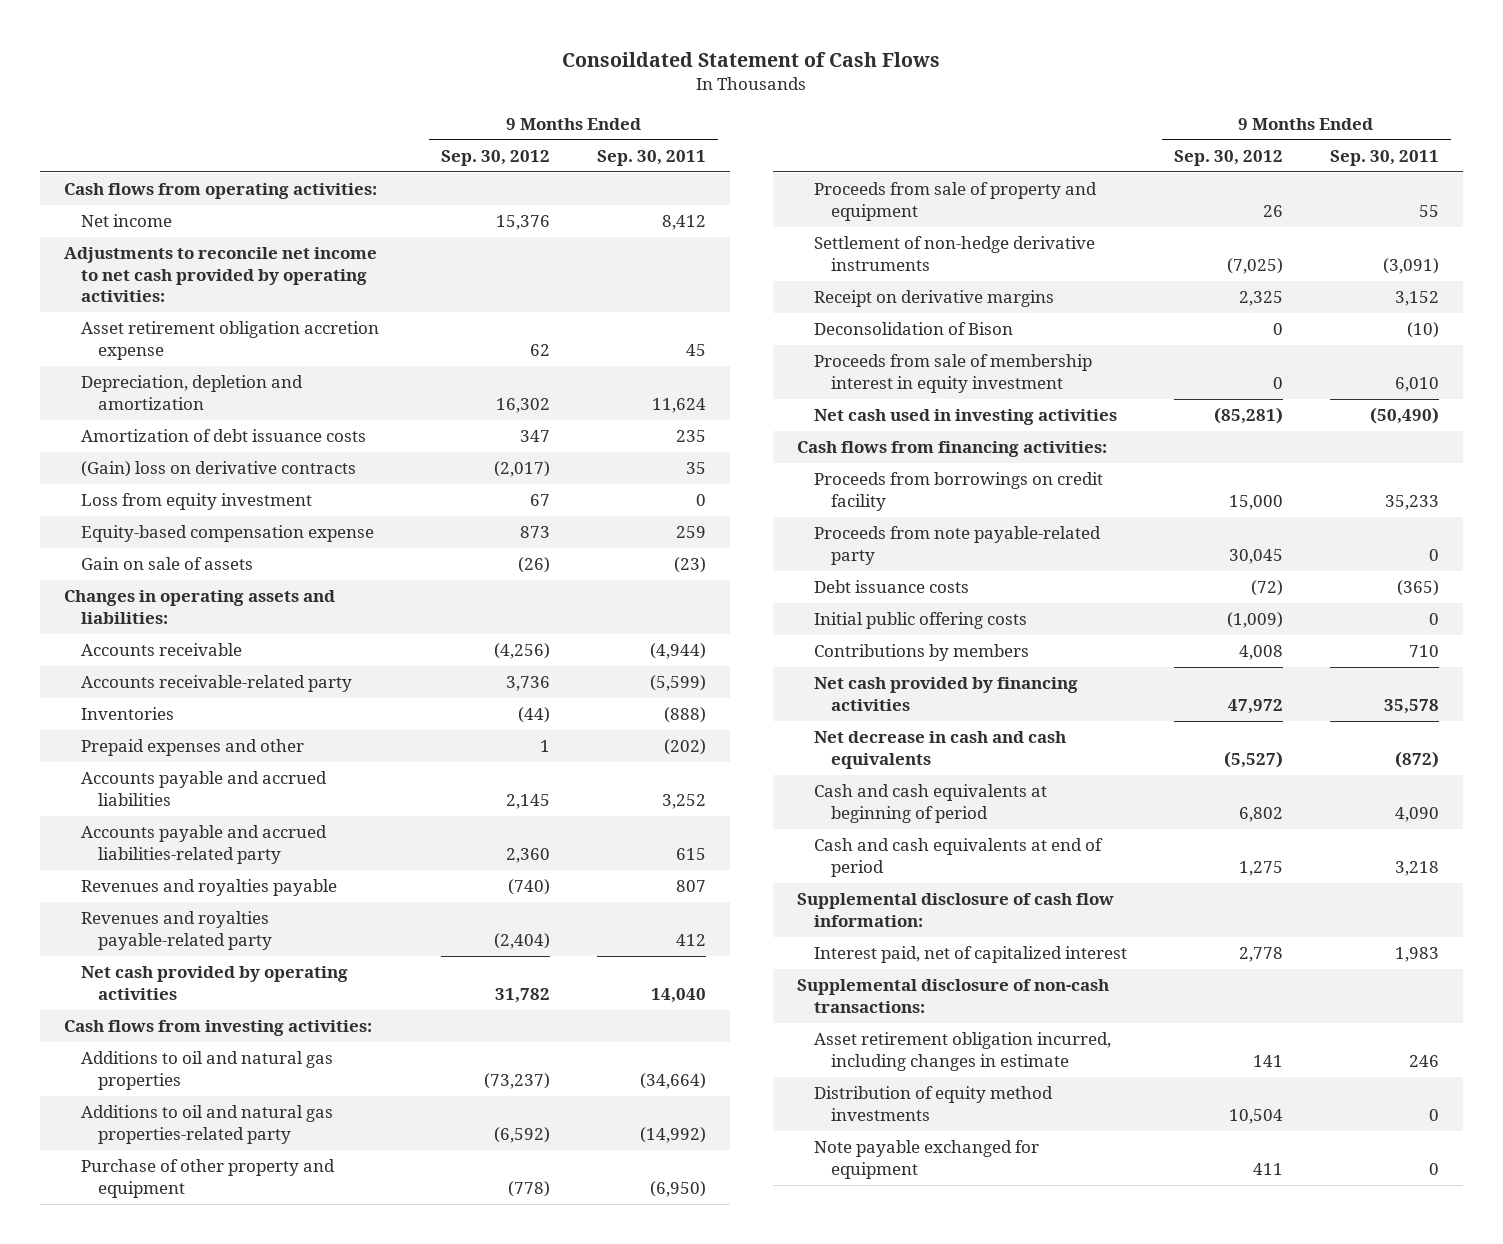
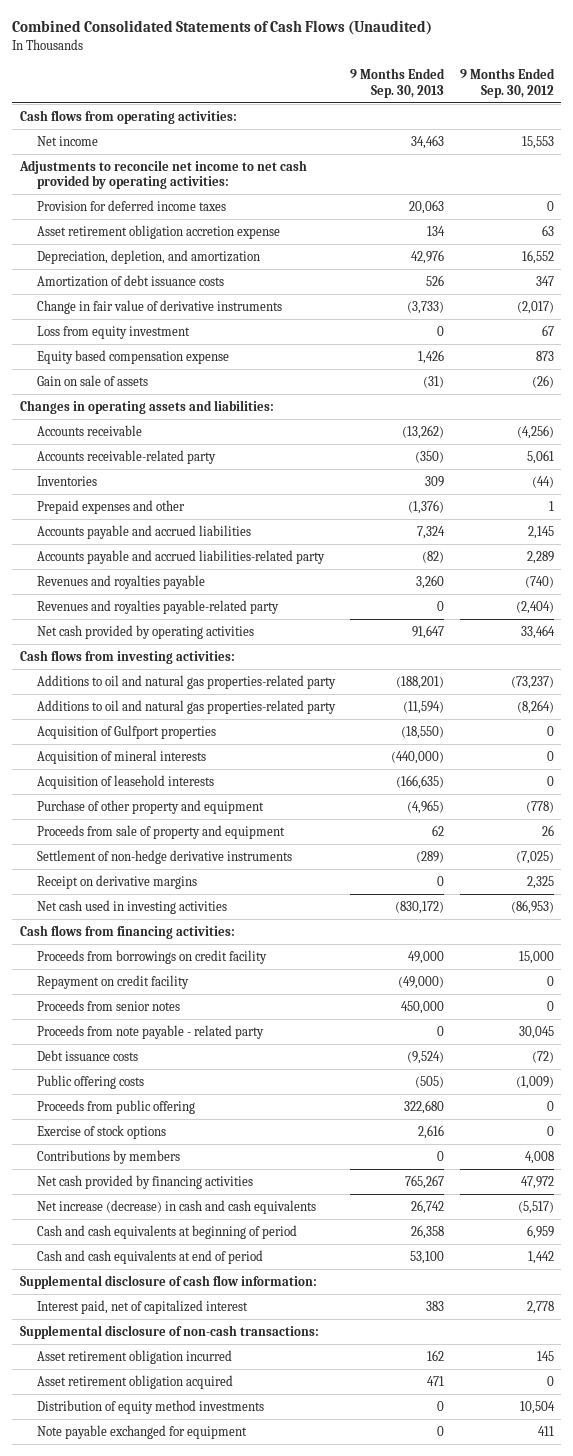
- Consoildated Statement of Cash Flows
+ Combined Consolidated Statements of Cash Flows (Unaudited)
- | 9 Months Ended Sep. 30, 2012 | 9 Months Ended Sep. 30, 2011
+ | 9 Months Ended Sep. 30, 2013 | 9 Months Ended Sep. 30, 2012
- Net income | 15,376 | 8,412
+ Net income | 34,463 | 15,553
- Asset retirement obligation accretion expense | 62 | 45
- Depreciation, depletion and amortization | 16,302 | 11,624
+ Provision for deferred income taxes | 20,063 | 0
+ Asset retirement obligation accretion expense | 134 | 63
+ Depreciation, depletion, and amortization | 42,976 | 16,552
- (Gain) loss on derivative contracts | (2,017) | 35
+ Change in fair value of derivative instruments | (3,733) | (2,017)
- Equity-based compensation expense | 873 | 259
+ Equity based compensation expense | 1,426 | 873
- Accounts receivable-related party | 3,736 | (5,599)
+ Accounts receivable-related party | (350) | 5,061
- Accounts payable and accrued liabilities-related party | 2,360 | 615
+ Accounts payable and accrued liabilities-related party | (82) | 2,289
- Net cash provided by operating activities | 31,782 | 14,040
+ Net cash provided by operating activities | 91,647 | 33,464
- Additions to oil and natural gas properties | (73,237) | (34,664)
- Additions to oil and natural gas properties-related party | (6,592) | (14,992)
+ Additions to oil and natural gas properties-related party | (188,201) | (73,237)
+ Additions to oil and natural gas properties-related party | (11,594) | (8,264)
+ Acquisition of Gulfport properties | (18,550) | 0
+ Acquisition of mineral interests | (440,000) | 0
+ Acquisition of leasehold interests | (166,635) | 0
- Deconsolidation of Bison | 0 | (10)
- Proceeds from sale of membership interest in equity investment | 0 | 6,010
- Net cash used in investing activities | (85,281) | (50,490)
+ Net cash used in investing activities | (830,172) | (86,953)
- Proceeds from note payable-related party | 30,045 | 0
+ Repayment on credit facility | (49,000) | 0
+ Proceeds from senior notes | 450,000 | 0
+ Proceeds from note payable - related party | 0 | 30,045
- Initial public offering costs | (1,009) | 0
+ Public offering costs | (505) | (1,009)
+ Proceeds from public offering | 322,680 | 0
+ Exercise of stock options | 2,616 | 0
- Net decrease in cash and cash equivalents | (5,527) | (872)
- Cash and cash equivalents at beginning of period | 6,802 | 4,090
- Cash and cash equivalents at end of period | 1,275 | 3,218
+ Net increase (decrease) in cash and cash equivalents | 26,742 | (5,517)
+ Cash and cash equivalents at beginning of period | 26,358 | 6,959
+ Cash and cash equivalents at end of period | 53,100 | 1,442
- Asset retirement obligation incurred, including changes in estimate | 141 | 246
+ Asset retirement obligation incurred | 162 | 145
+ Asset retirement obligation acquired | 471 | 0

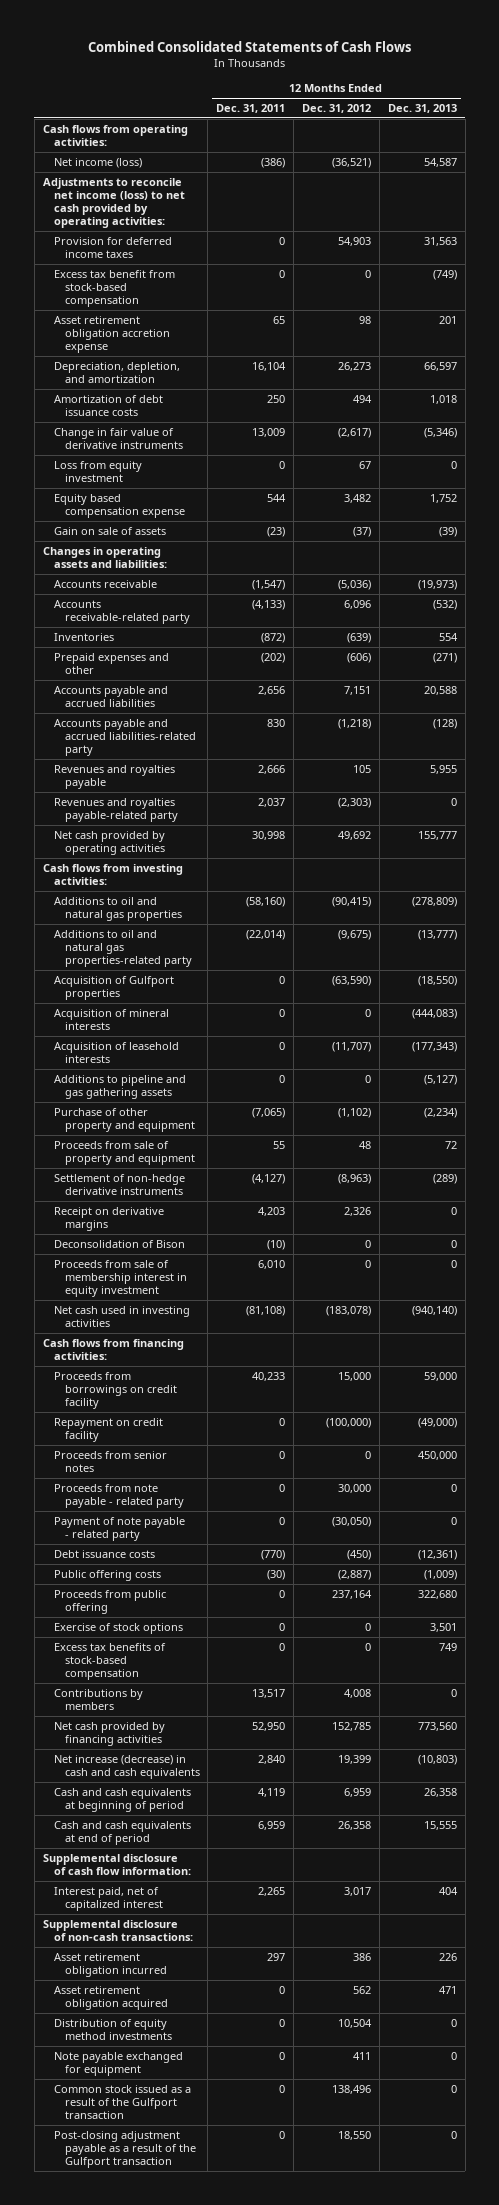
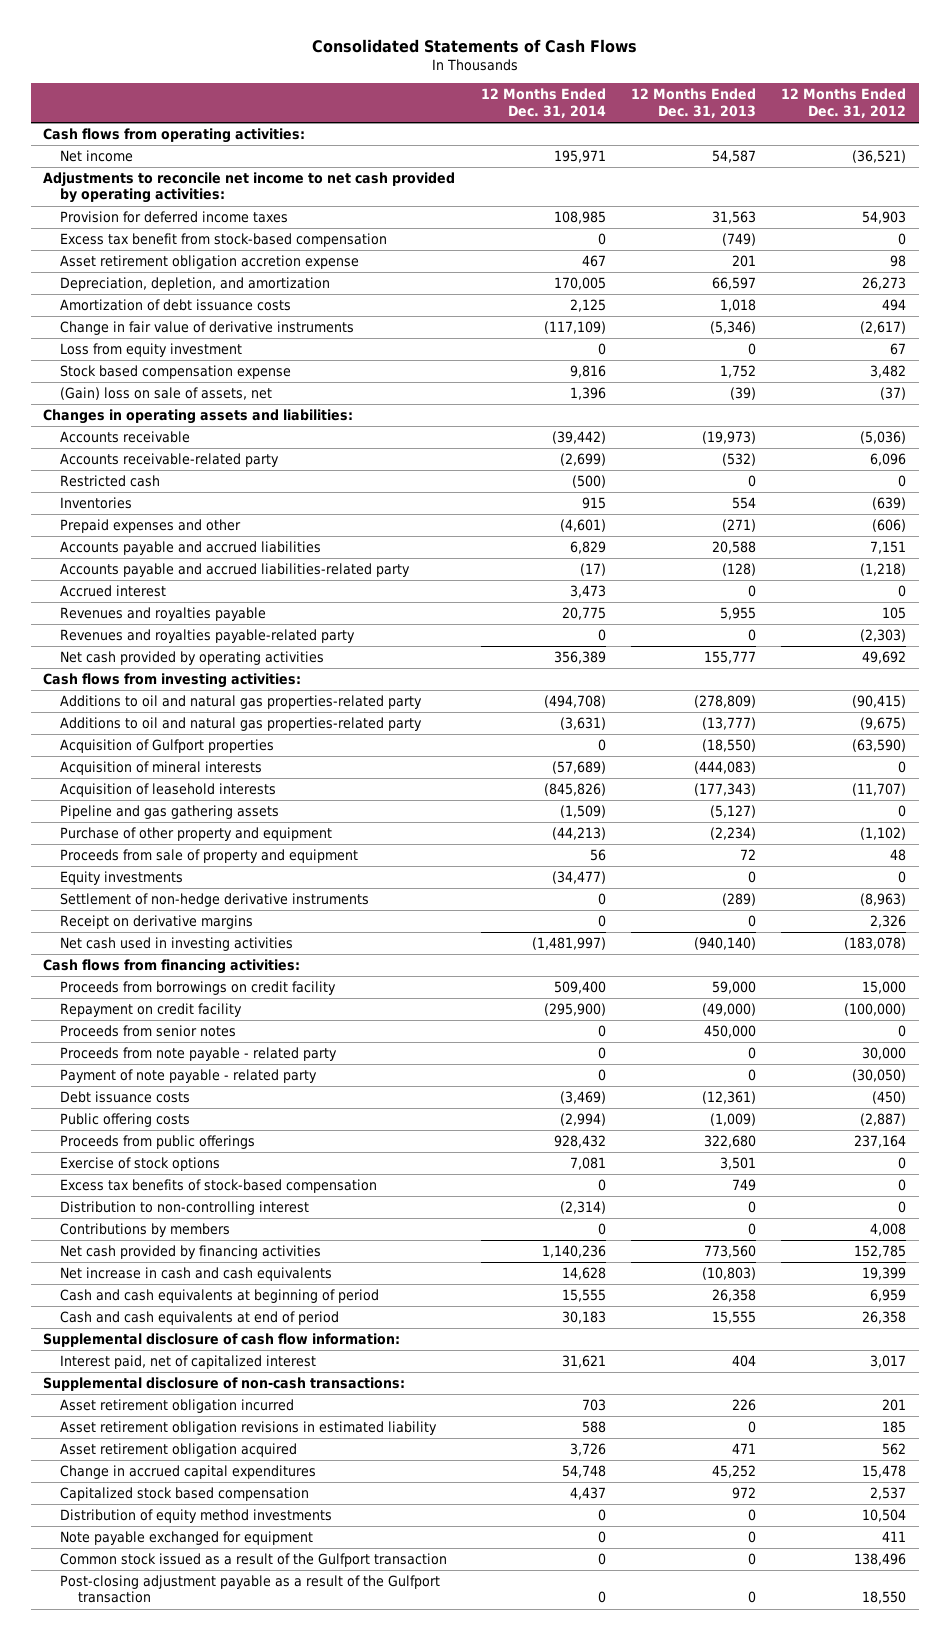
- Combined Consolidated Statements of Cash Flows
+ Consolidated Statements of Cash Flows
- | 12 Months Ended Dec. 31, 2011 | 12 Months Ended Dec. 31, 2012 | 12 Months Ended Dec. 31, 2013
+ | 12 Months Ended Dec. 31, 2014 | 12 Months Ended Dec. 31, 2013 | 12 Months Ended Dec. 31, 2012
- Net income (loss) | (386) | (36,521) | 54,587
- Adjustments to reconcile net income (loss) to net cash provided by operating activities:
+ Net income | 195,971 | 54,587 | (36,521)
+ Adjustments to reconcile net income to net cash provided by operating activities:
- Equity based compensation expense | 544 | 3,482 | 1,752
- Gain on sale of assets | (23) | (37) | (39)
+ Stock based compensation expense | 9,816 | 1,752 | 3,482
+ (Gain) loss on sale of assets, net | 1,396 | (39) | (37)
+ Restricted cash | (500) | 0 | 0
+ Accrued interest | 3,473 | 0 | 0
- Additions to oil and natural gas properties | (58,160) | (90,415) | (278,809)
+ Additions to oil and natural gas properties-related party | (494,708) | (278,809) | (90,415)
- Additions to pipeline and gas gathering assets | 0 | 0 | (5,127)
+ Pipeline and gas gathering assets | (1,509) | (5,127) | 0
+ Equity investments | (34,477) | 0 | 0
- Deconsolidation of Bison | (10) | 0 | 0
- Proceeds from sale of membership interest in equity investment | 6,010 | 0 | 0
- Proceeds from public offering | 0 | 237,164 | 322,680
+ Proceeds from public offerings | 928,432 | 322,680 | 237,164
+ Distribution to non-controlling interest | (2,314) | 0 | 0
- Net increase (decrease) in cash and cash equivalents | 2,840 | 19,399 | (10,803)
+ Net increase in cash and cash equivalents | 14,628 | (10,803) | 19,399
- Asset retirement obligation incurred | 297 | 386 | 226
+ Asset retirement obligation incurred | 703 | 226 | 201
+ Asset retirement obligation revisions in estimated liability | 588 | 0 | 185
+ Change in accrued capital expenditures | 54,748 | 45,252 | 15,478
+ Capitalized stock based compensation | 4,437 | 972 | 2,537

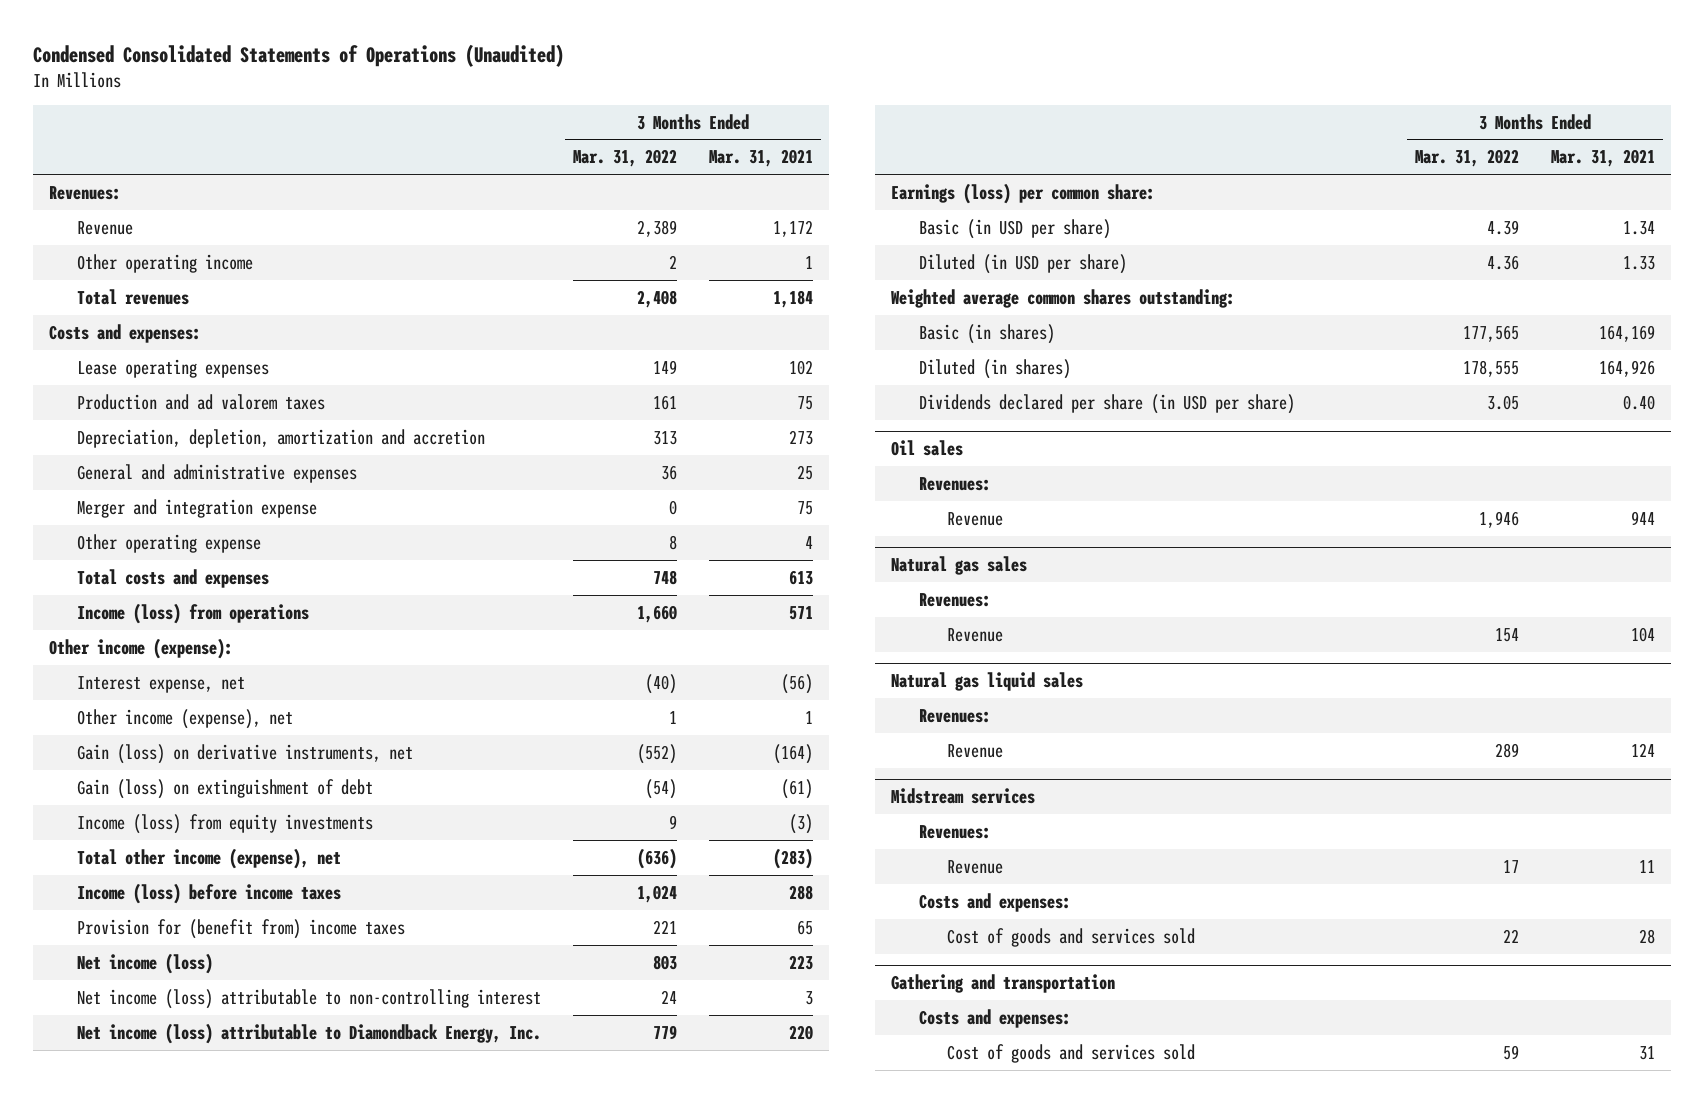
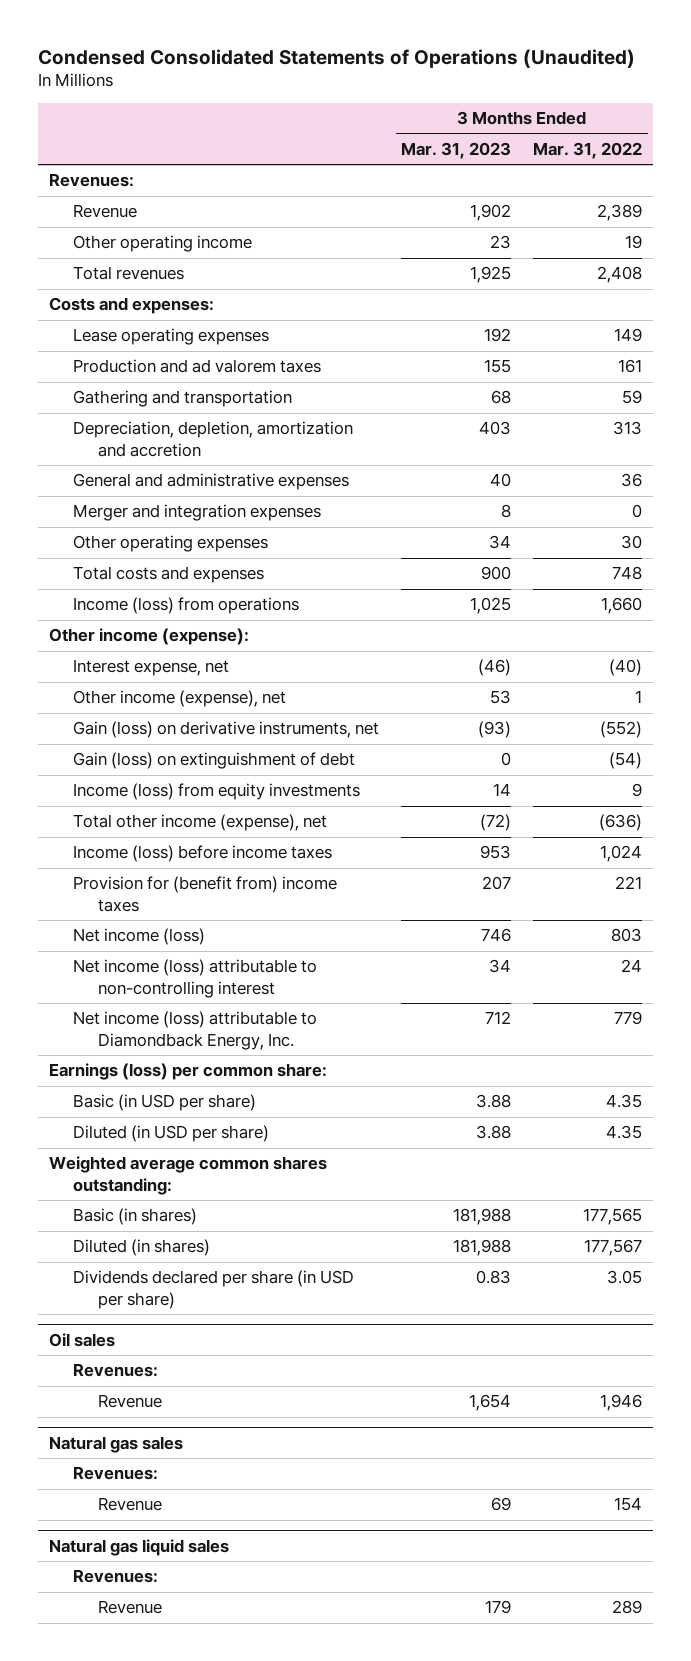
- | 3 Months Ended Mar. 31, 2022 | 3 Months Ended Mar. 31, 2021
+ | 3 Months Ended Mar. 31, 2023 | 3 Months Ended Mar. 31, 2022
- Other operating income | 2 | 1
+ Other operating income | 23 | 19
+ Gathering and transportation | 68 | 59
- Merger and integration expense | 0 | 75
- Other operating expense | 8 | 4
+ Merger and integration expenses | 8 | 0
+ Other operating expenses | 34 | 30
- Basic (in USD per share) | 4.39 | 1.34
- Diluted (in USD per share) | 4.36 | 1.33
+ Basic (in USD per share) | 3.88 | 4.35
+ Diluted (in USD per share) | 3.88 | 4.35
- Diluted (in shares) | 178,555 | 164,926
+ Diluted (in shares) | 181,988 | 177,567
- Midstream services
- Revenues:
- Revenue | 17 | 11
- Costs and expenses:
- Cost of goods and services sold | 22 | 28
- Gathering and transportation
- Costs and expenses:
- Cost of goods and services sold | 59 | 31

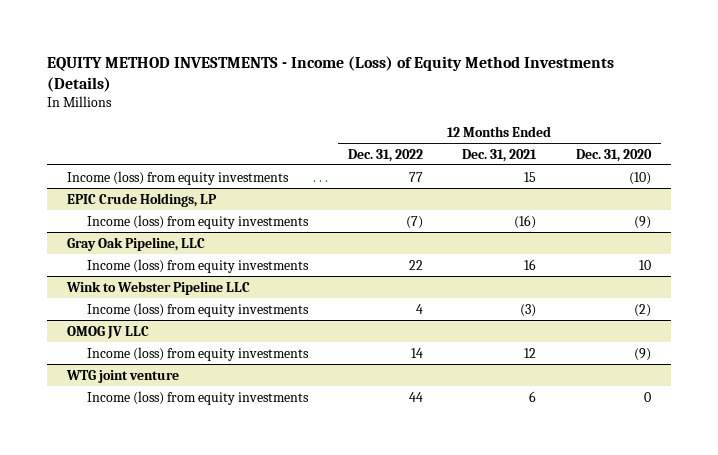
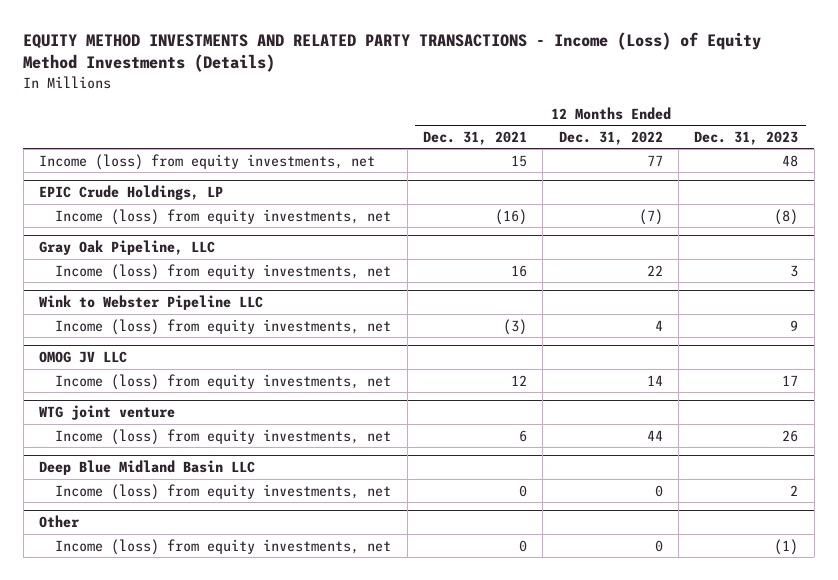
- EQUITY METHOD INVESTMENTS - Income (Loss) of Equity Method Investments (Details)
+ EQUITY METHOD INVESTMENTS AND RELATED PARTY TRANSACTIONS - Income (Loss) of Equity Method Investments (Details)
- | 12 Months Ended Dec. 31, 2022 | 12 Months Ended Dec. 31, 2021 | 12 Months Ended Dec. 31, 2020
+ | 12 Months Ended Dec. 31, 2021 | 12 Months Ended Dec. 31, 2022 | 12 Months Ended Dec. 31, 2023
- Income (loss) from equity investments | 77 | 15 | (10)
+ Income (loss) from equity investments, net | 15 | 77 | 48
@ EPIC Crude Holdings, LP
- Income (loss) from equity investments | (7) | (16) | (9)
+ Income (loss) from equity investments, net | (16) | (7) | (8)
@ Gray Oak Pipeline, LLC
- Income (loss) from equity investments | 22 | 16 | 10
+ Income (loss) from equity investments, net | 16 | 22 | 3
@ Wink to Webster Pipeline LLC
- Income (loss) from equity investments | 4 | (3) | (2)
+ Income (loss) from equity investments, net | (3) | 4 | 9
@ OMOG JV LLC
- Income (loss) from equity investments | 14 | 12 | (9)
+ Income (loss) from equity investments, net | 12 | 14 | 17
@ WTG joint venture
- Income (loss) from equity investments | 44 | 6 | 0
+ Income (loss) from equity investments, net | 6 | 44 | 26
+ Deep Blue Midland Basin LLC
+ Income (loss) from equity investments, net | 0 | 0 | 2
+ Other
+ Income (loss) from equity investments, net | 0 | 0 | (1)

